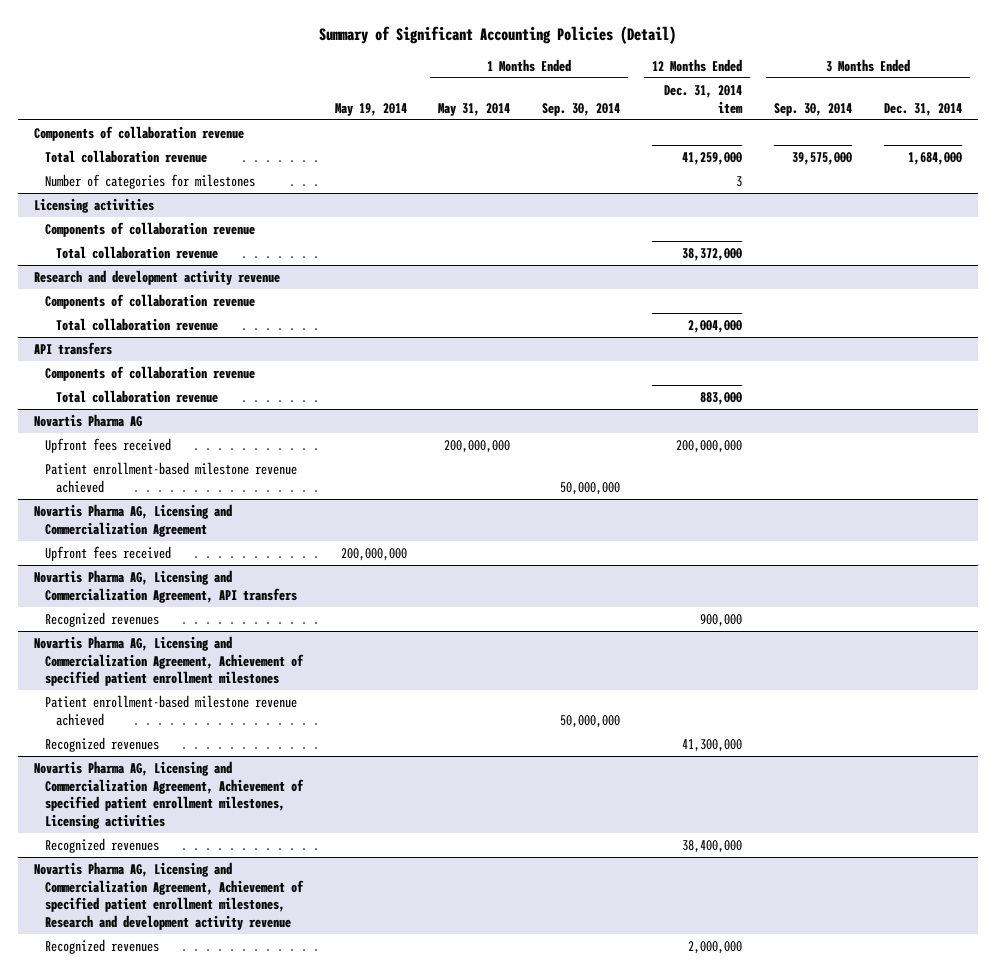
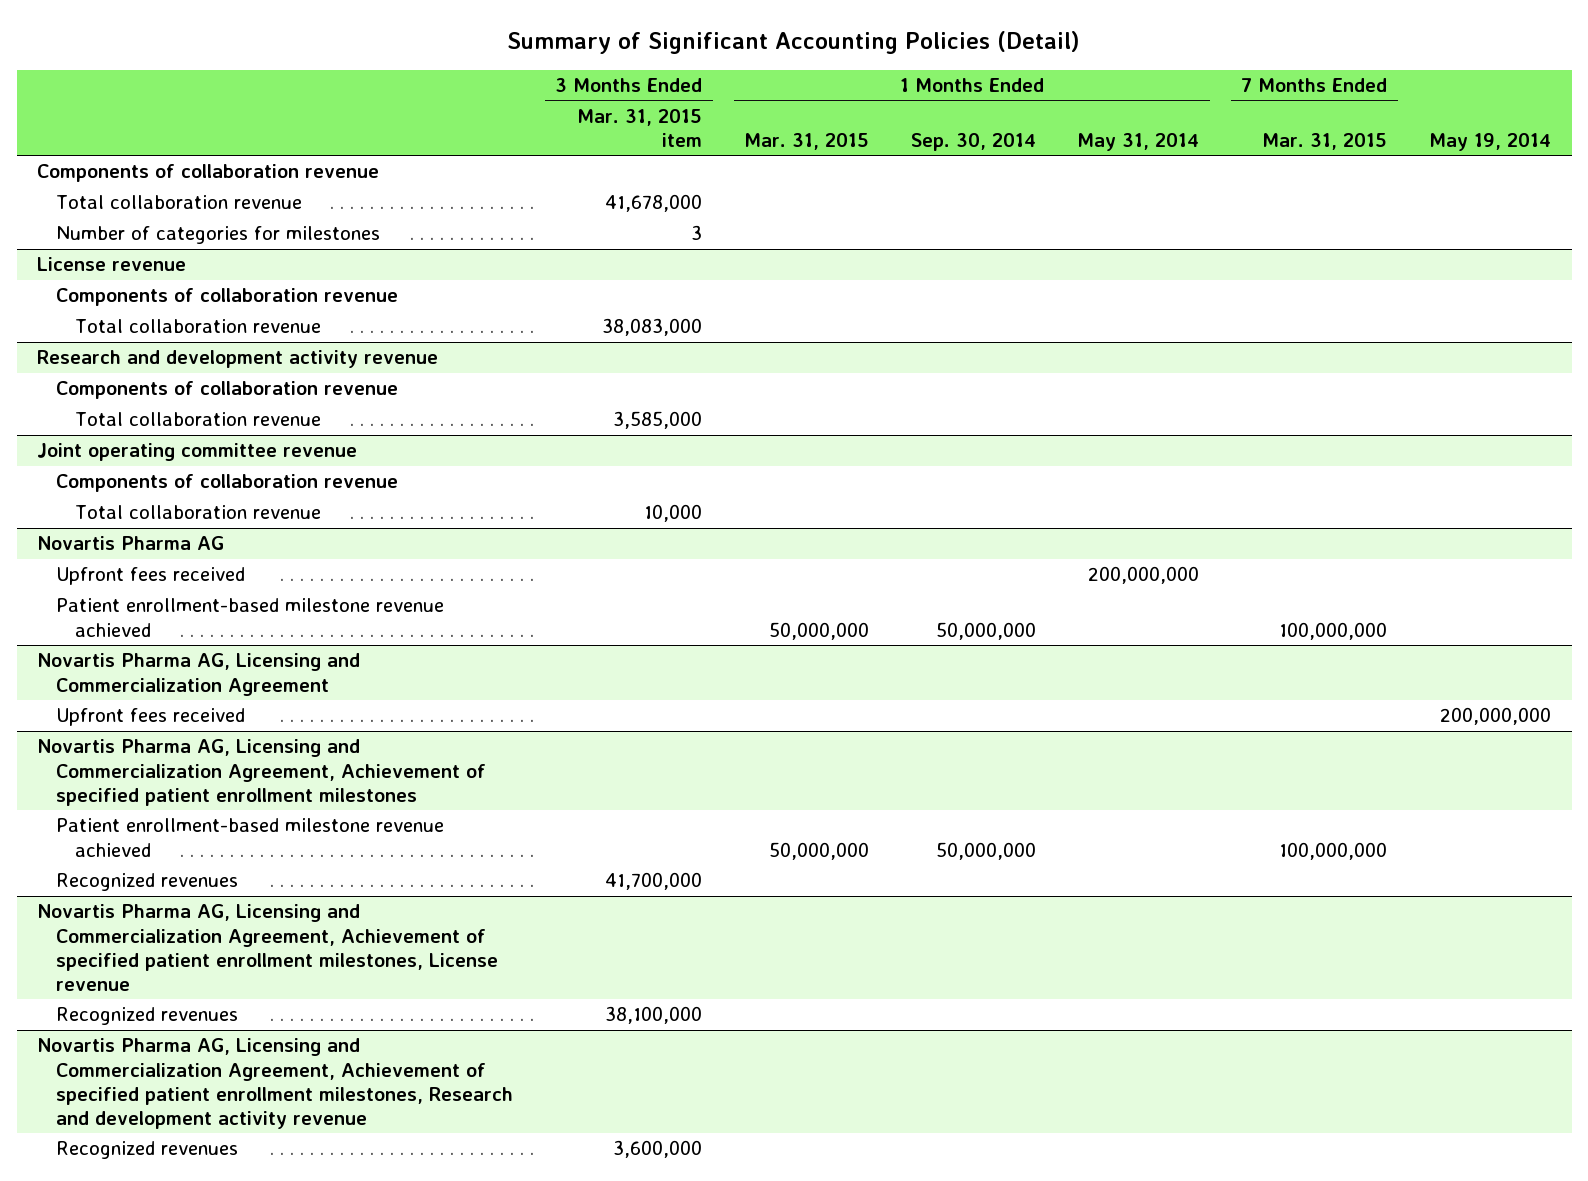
- | May 19, 2014 | 1 Months Ended May 31, 2014 | 1 Months Ended Sep. 30, 2014 | 12 Months Ended Dec. 31, 2014 item | 3 Months Ended Sep. 30, 2014 | 3 Months Ended Dec. 31, 2014
+ | 3 Months Ended Mar. 31, 2015 item | 1 Months Ended Mar. 31, 2015 | 1 Months Ended Sep. 30, 2014 | 1 Months Ended May 31, 2014 | 7 Months Ended Mar. 31, 2015 | May 19, 2014
- Licensing activities
+ License revenue
- API transfers
- Components of collaboration revenue
- Total collaboration revenue | | | | 883,000 | |
+ Joint operating committee revenue
+ Components of collaboration revenue
+ Total collaboration revenue | 10,000 | | | | |
- Novartis Pharma AG, Licensing and Commercialization Agreement, API transfers
- Recognized revenues | | | | 900,000 | |
- Novartis Pharma AG, Licensing and Commercialization Agreement, Achievement of specified patient enrollment milestones, Licensing activities
+ Novartis Pharma AG, Licensing and Commercialization Agreement, Achievement of specified patient enrollment milestones, License revenue

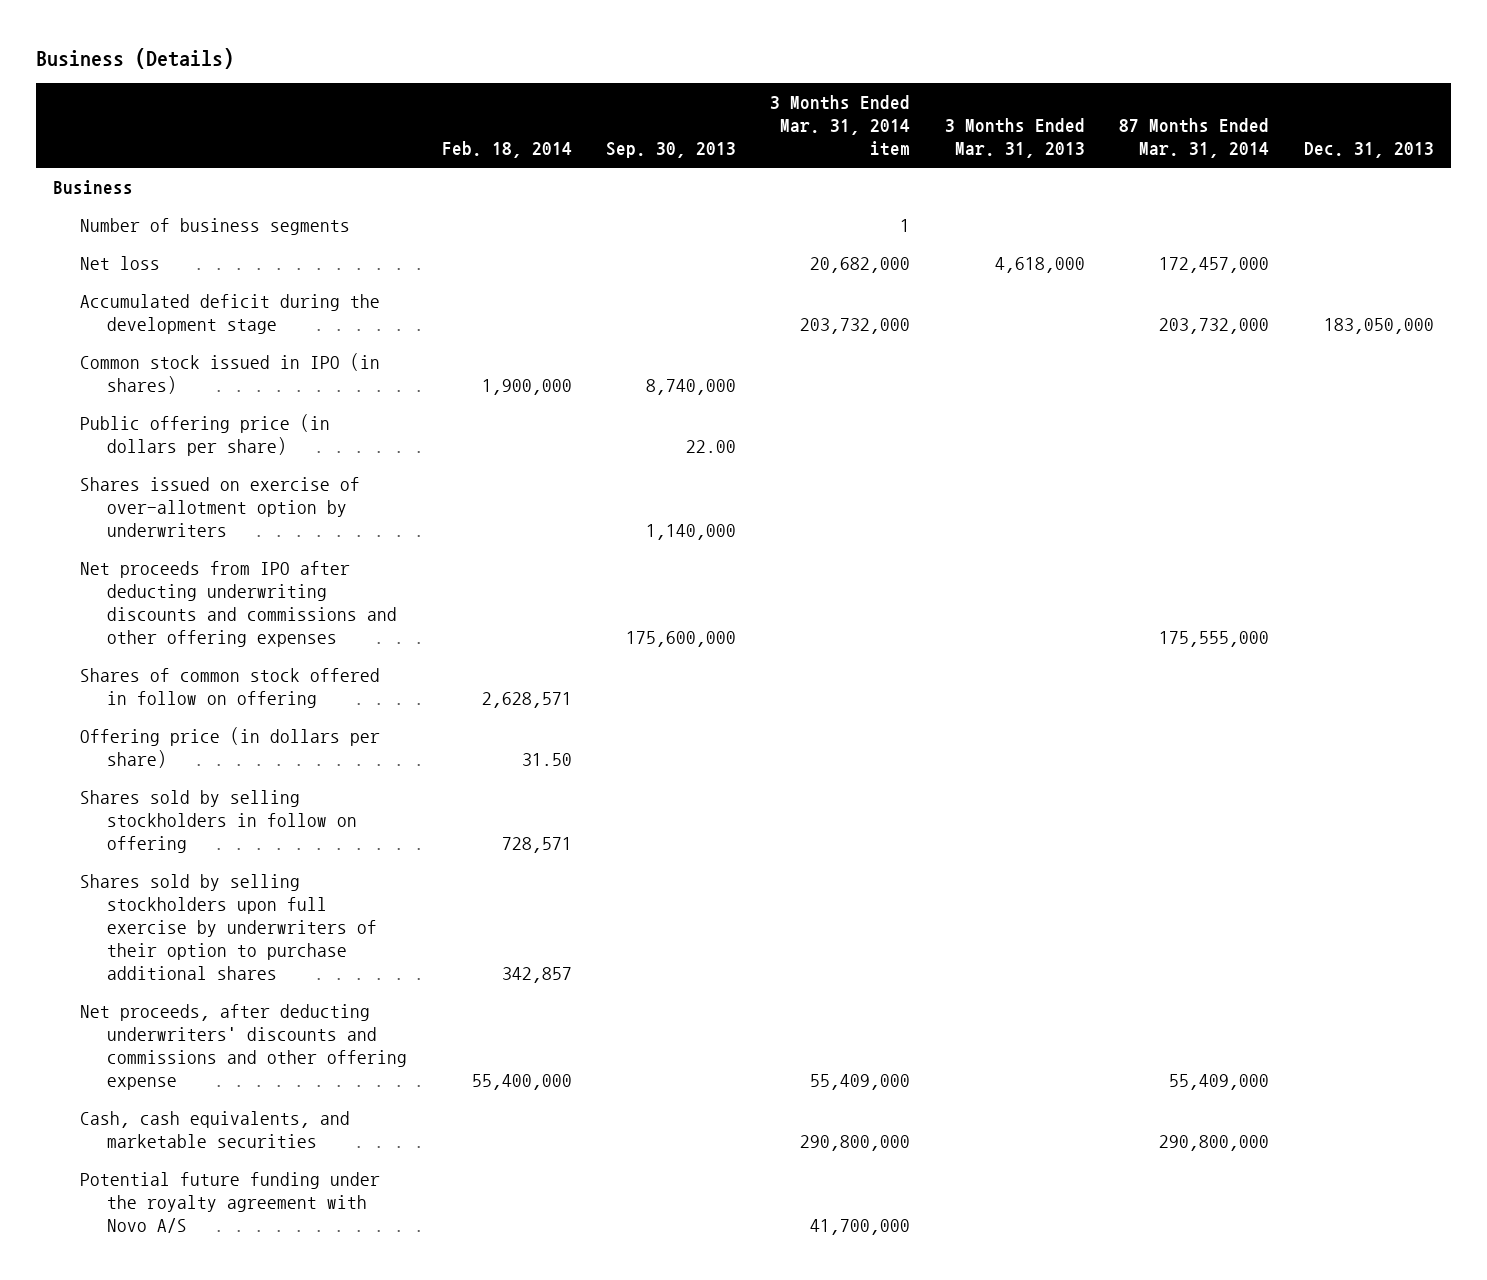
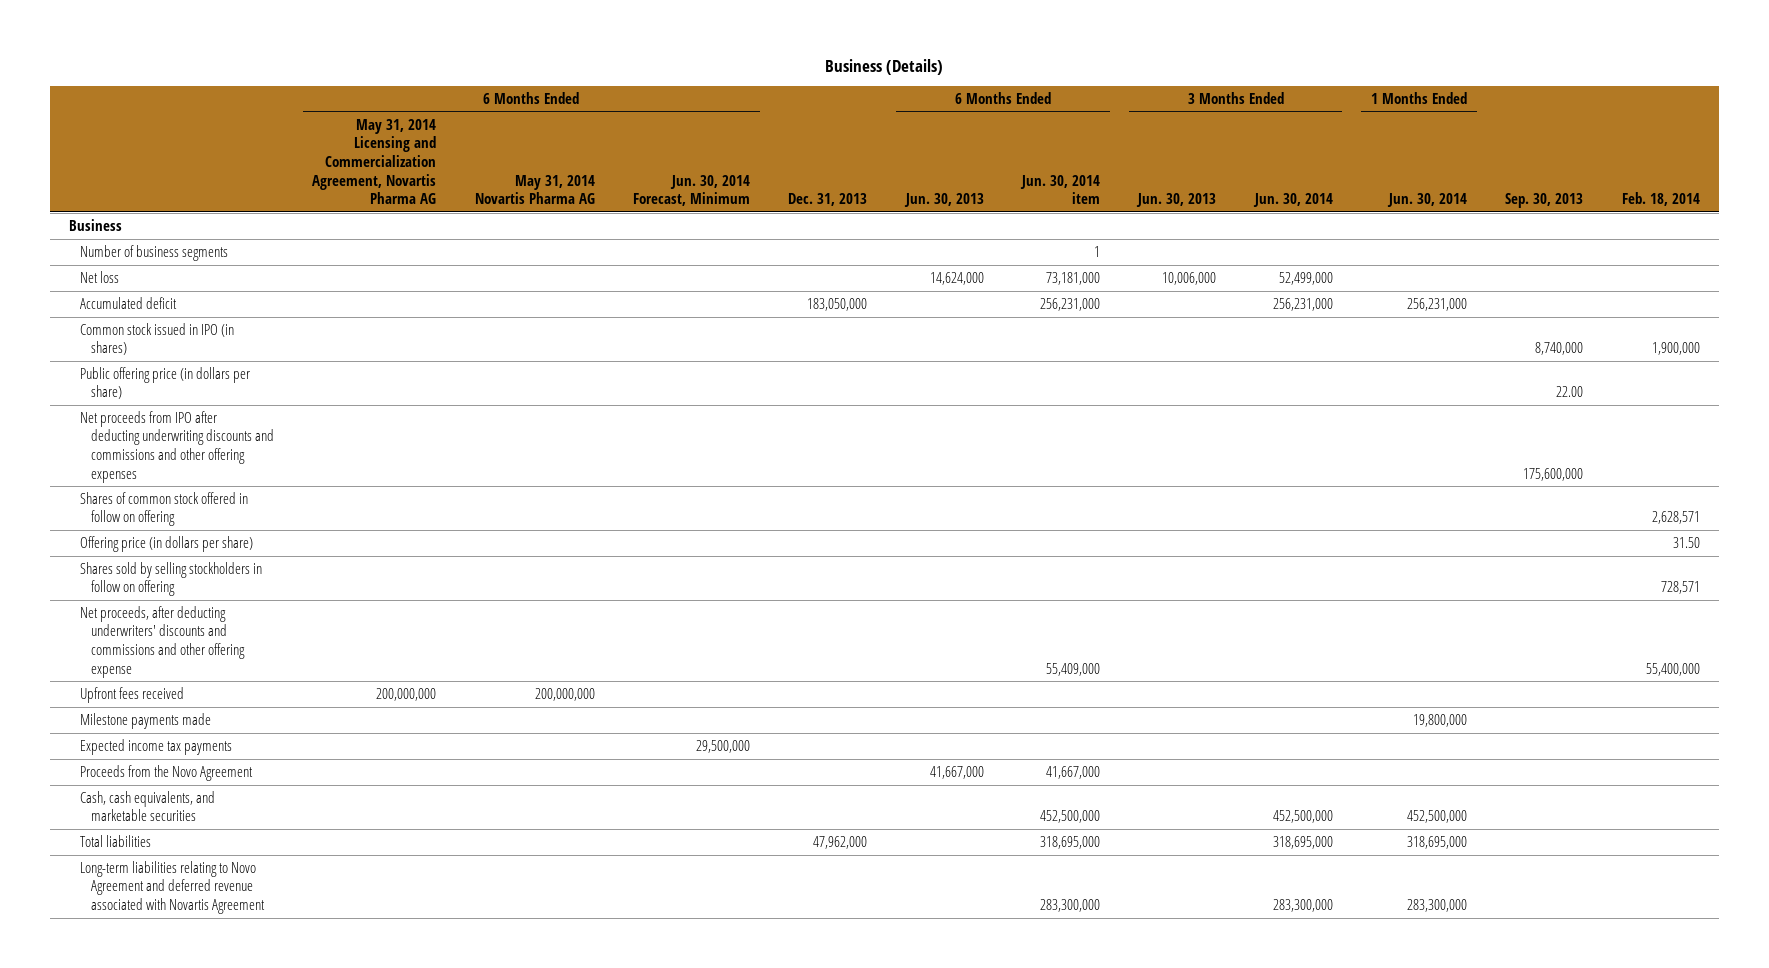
- | Feb. 18, 2014 | Sep. 30, 2013 | 3 Months Ended Mar. 31, 2014 item | 3 Months Ended Mar. 31, 2013 | 87 Months Ended Mar. 31, 2014 | Dec. 31, 2013
+ | 6 Months Ended May 31, 2014 Licensing and Commercialization Agreement, Novartis Pharma AG | 6 Months Ended May 31, 2014 Novartis Pharma AG | 6 Months Ended Jun. 30, 2014 Forecast, Minimum | Dec. 31, 2013 | 6 Months Ended Jun. 30, 2013 | 6 Months Ended Jun. 30, 2014 item | 3 Months Ended Jun. 30, 2013 | 3 Months Ended Jun. 30, 2014 | 1 Months Ended Jun. 30, 2014 | Sep. 30, 2013 | Feb. 18, 2014
- Accumulated deficit during the development stage | | | 203,732,000 | | 203,732,000 | 183,050,000
+ Accumulated deficit | | | | 183,050,000 | | 256,231,000 | | 256,231,000 | 256,231,000 | |
- Shares issued on exercise of over-allotment option by underwriters | | 1,140,000 | | | |
- Shares sold by selling stockholders upon full exercise by underwriters of their option to purchase additional shares | 342,857 | | | | |
+ Upfront fees received | 200,000,000 | 200,000,000 | | | | | | | | |
+ Milestone payments made | | | | | | | | | 19,800,000 | |
+ Expected income tax payments | | | 29,500,000 | | | | | | | |
+ Proceeds from the Novo Agreement | | | | | 41,667,000 | 41,667,000 | | | | |
- Potential future funding under the royalty agreement with Novo A/S | | | 41,700,000 | | |
+ Total liabilities | | | | 47,962,000 | | 318,695,000 | | 318,695,000 | 318,695,000 | |
+ Long-term liabilities relating to Novo Agreement and deferred revenue associated with Novartis Agreement | | | | | | 283,300,000 | | 283,300,000 | 283,300,000 | |

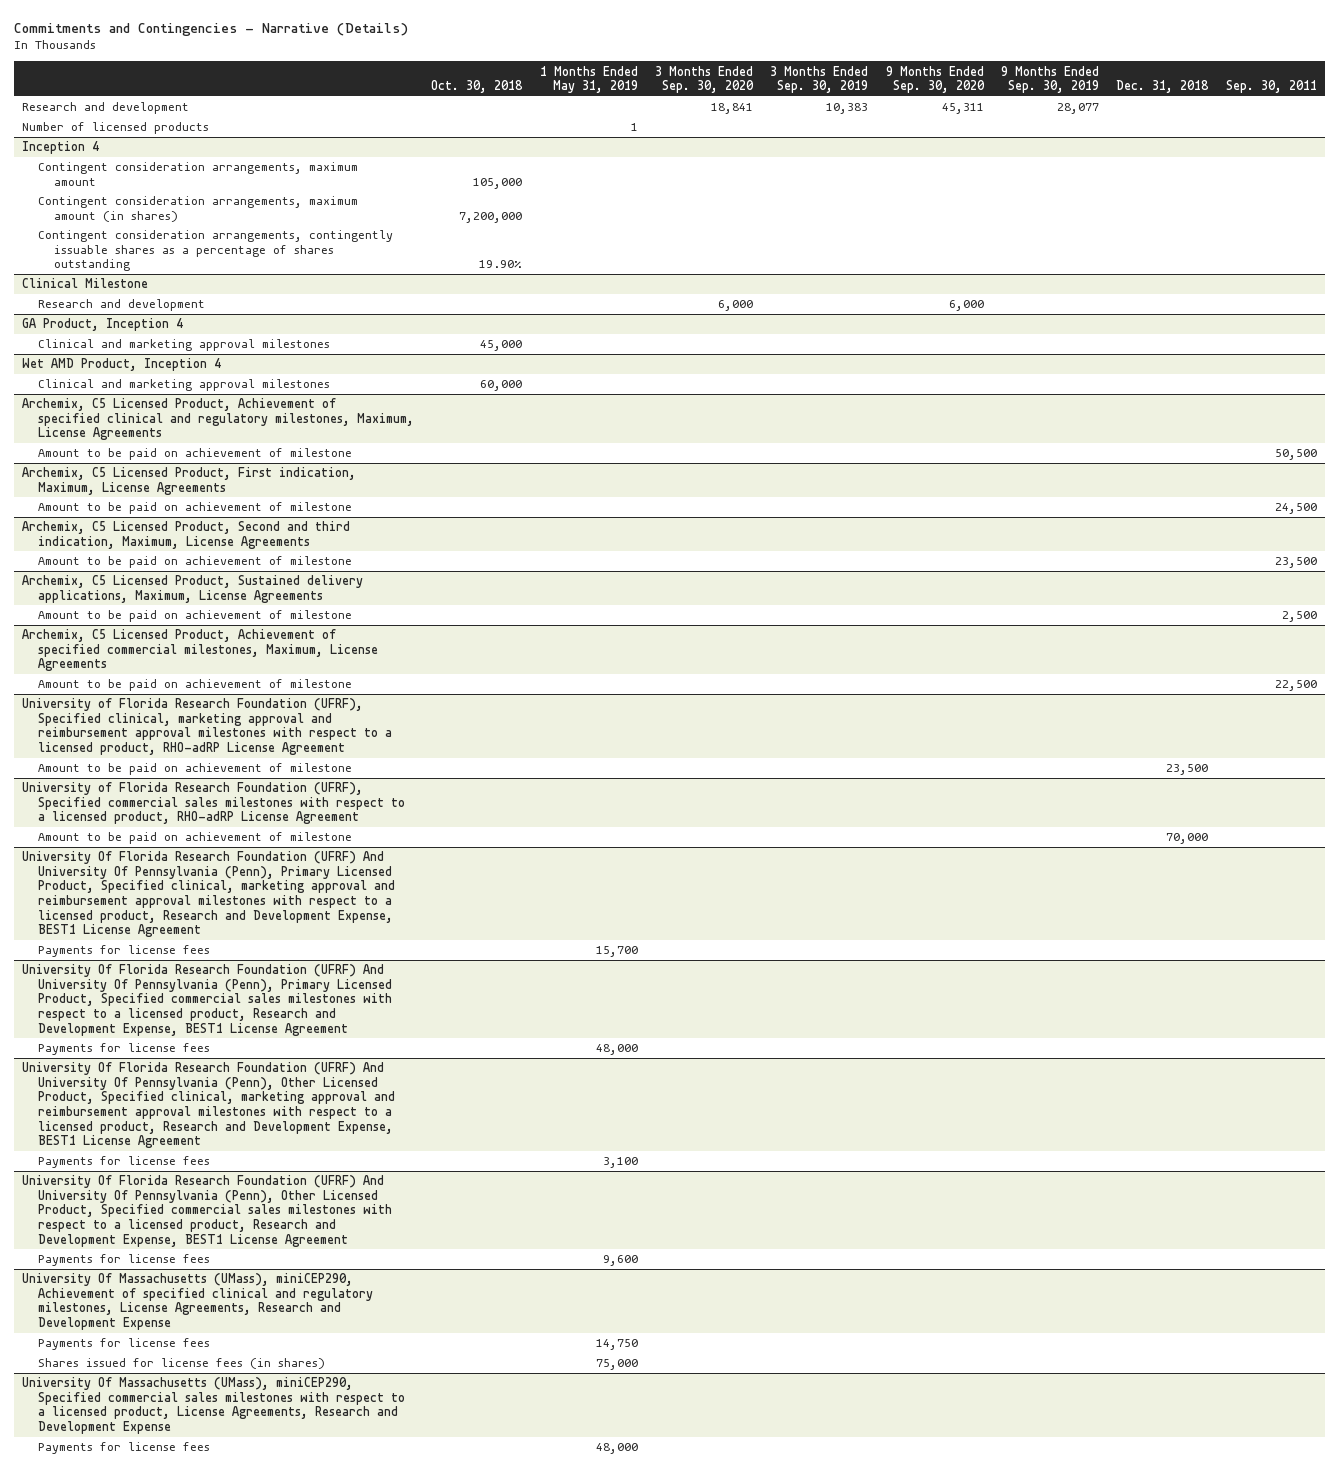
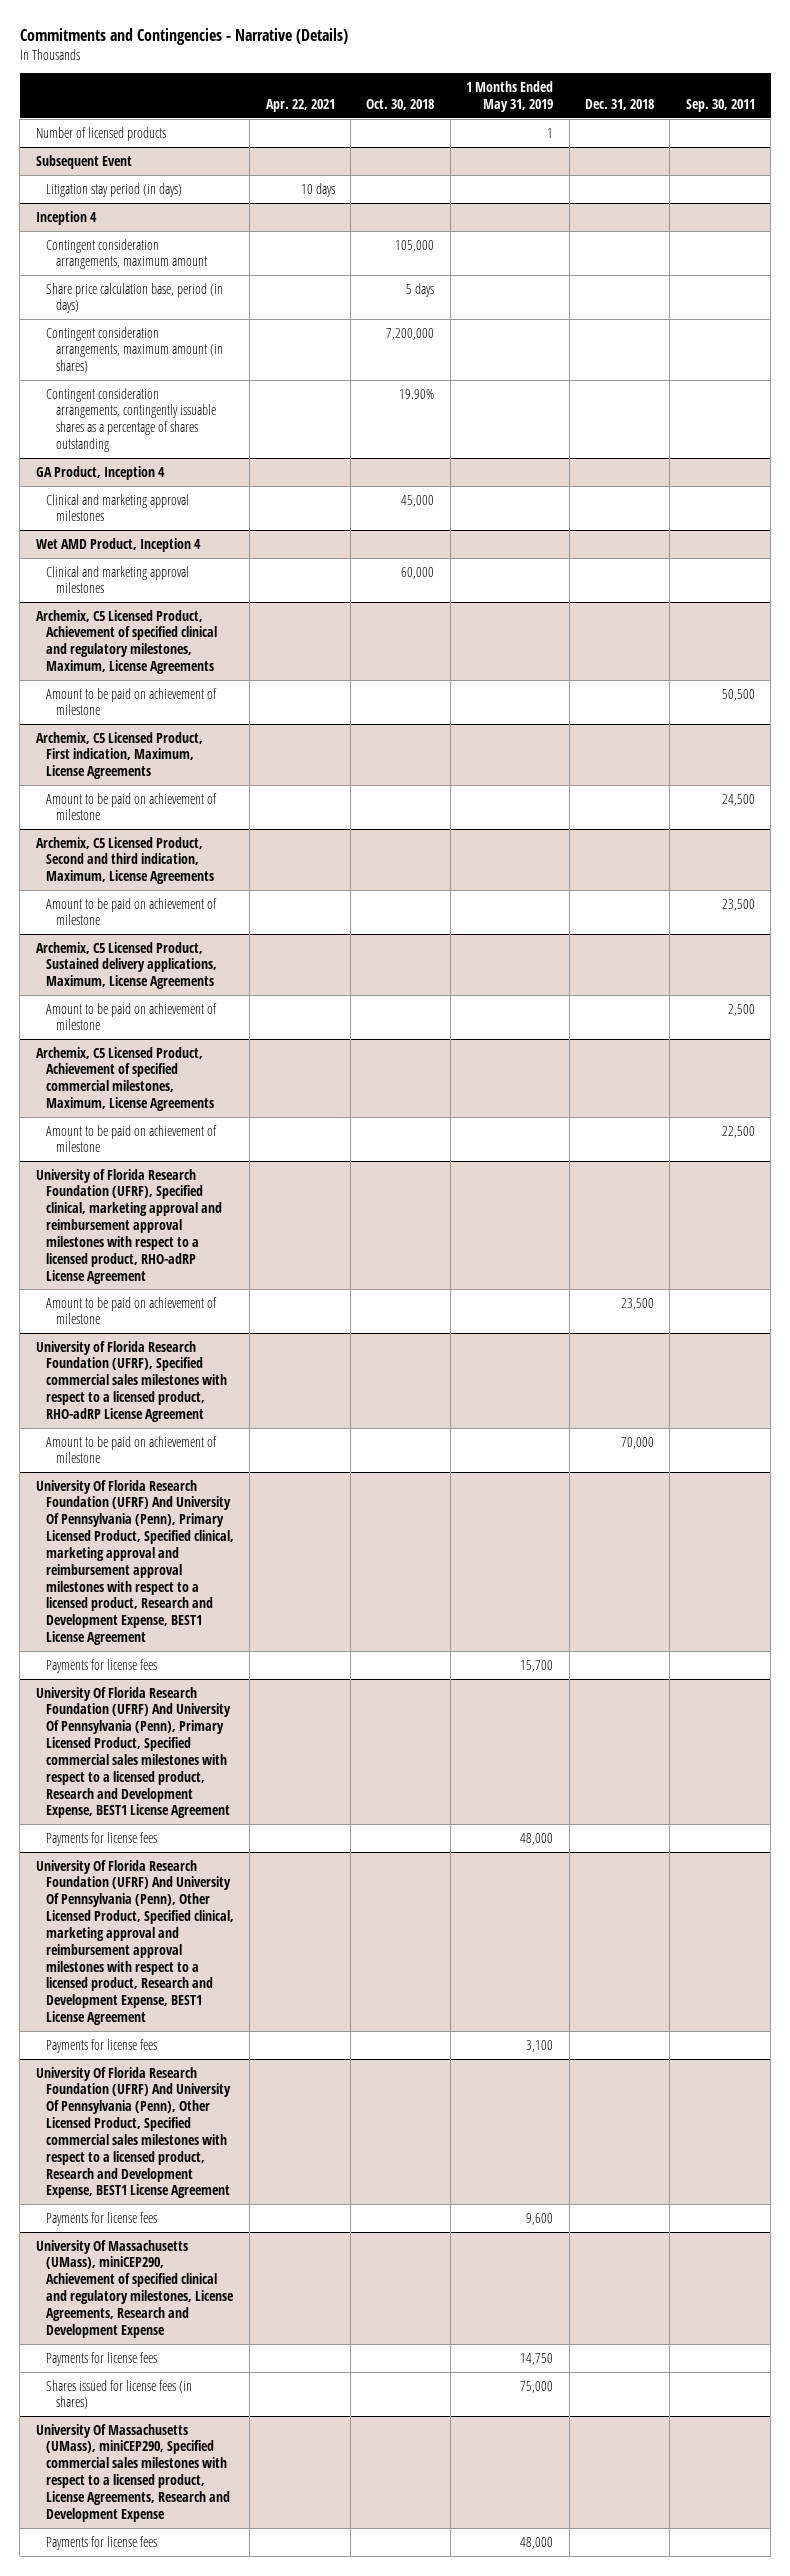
- | Oct. 30, 2018 | 1 Months Ended May 31, 2019 | 3 Months Ended Sep. 30, 2020 | 3 Months Ended Sep. 30, 2019 | 9 Months Ended Sep. 30, 2020 | 9 Months Ended Sep. 30, 2019 | Dec. 31, 2018 | Sep. 30, 2011
+ | Apr. 22, 2021 | Oct. 30, 2018 | 1 Months Ended May 31, 2019 | Dec. 31, 2018 | Sep. 30, 2011
- Research and development | | | 18,841 | 10,383 | 45,311 | 28,077 | |
+ Subsequent Event
+ Litigation stay period (in days) | 10 days | | | |
@ Inception 4
+ Share price calculation base, period (in days) | | 5 days | | |
- Clinical Milestone
- Research and development | | | 6,000 | | 6,000 | | |

